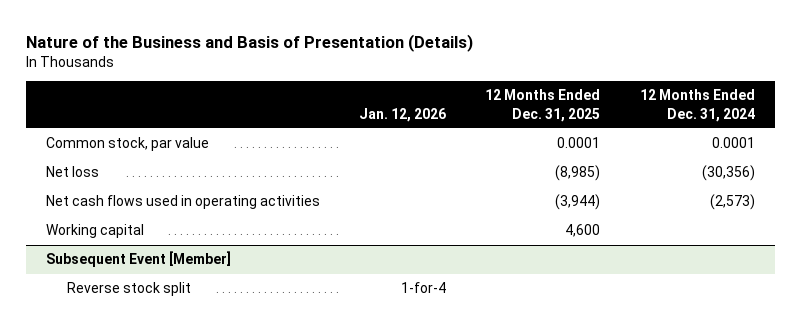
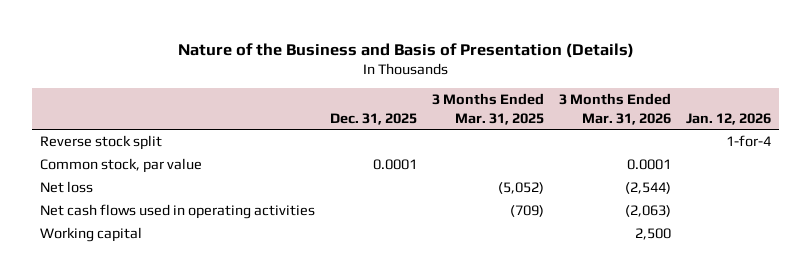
- | Jan. 12, 2026 | 12 Months Ended Dec. 31, 2025 | 12 Months Ended Dec. 31, 2024
+ | Dec. 31, 2025 | 3 Months Ended Mar. 31, 2025 | 3 Months Ended Mar. 31, 2026 | Jan. 12, 2026
+ Reverse stock split | | | | 1-for-4
- Subsequent Event [Member]
- Reverse stock split | 1-for-4 | |

